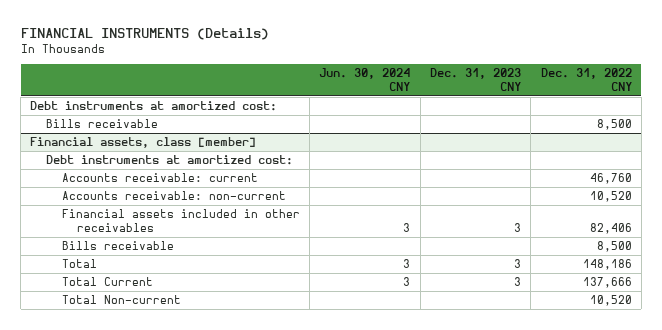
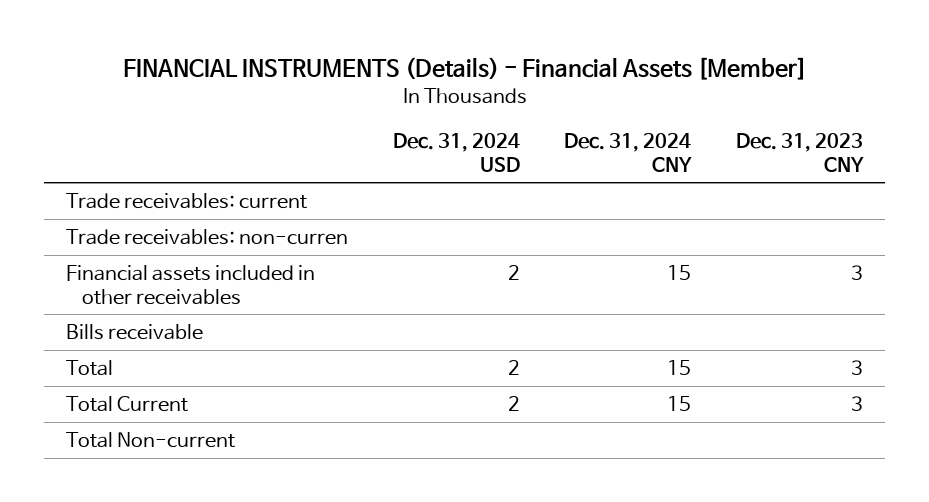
- FINANCIAL INSTRUMENTS (Details)
+ FINANCIAL INSTRUMENTS (Details) - Financial Assets [Member]
- | Jun. 30, 2024 CNY | Dec. 31, 2023 CNY | Dec. 31, 2022 CNY
+ | Dec. 31, 2024 USD | Dec. 31, 2024 CNY | Dec. 31, 2023 CNY
- Debt instruments at amortized cost:
+ Trade receivables: current
+ Trade receivables: non-curren
+ Financial assets included in other receivables | 2 | 15 | 3
- Financial assets, class [member]
- Debt instruments at amortized cost:
- Accounts receivable: current | | | 46,760
- Accounts receivable: non-current | | | 10,520
- Financial assets included in other receivables | 3 | 3 | 82,406
- Bills receivable | | | 8,500
- Total | 3 | 3 | 148,186
- Total Current | 3 | 3 | 137,666
- Total Non-current | | | 10,520
+ Total | 2 | 15 | 3
+ Total Current | 2 | 15 | 3
+ Total Non-current

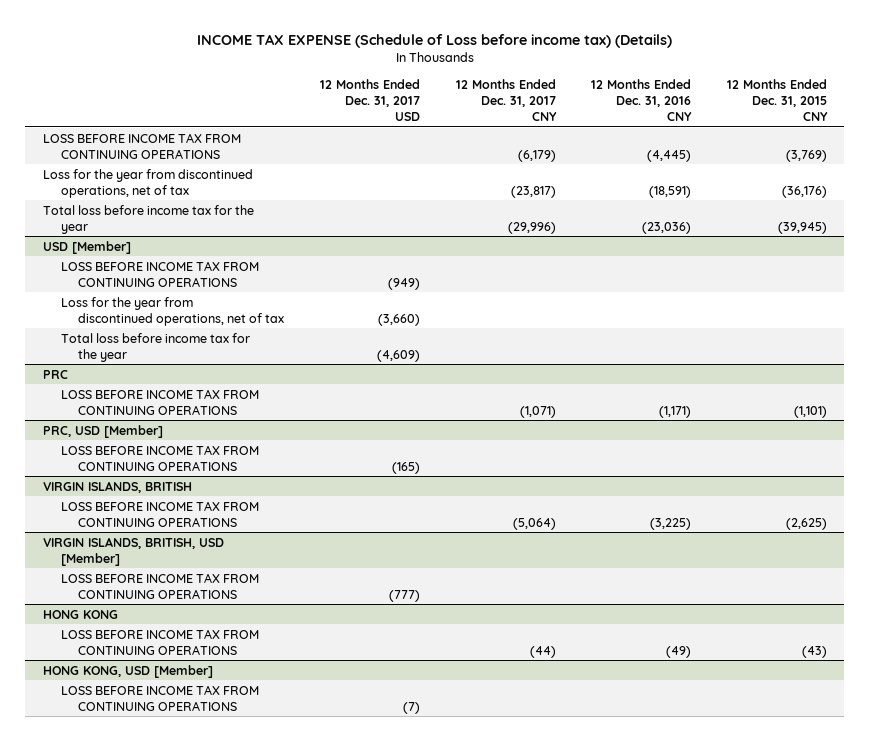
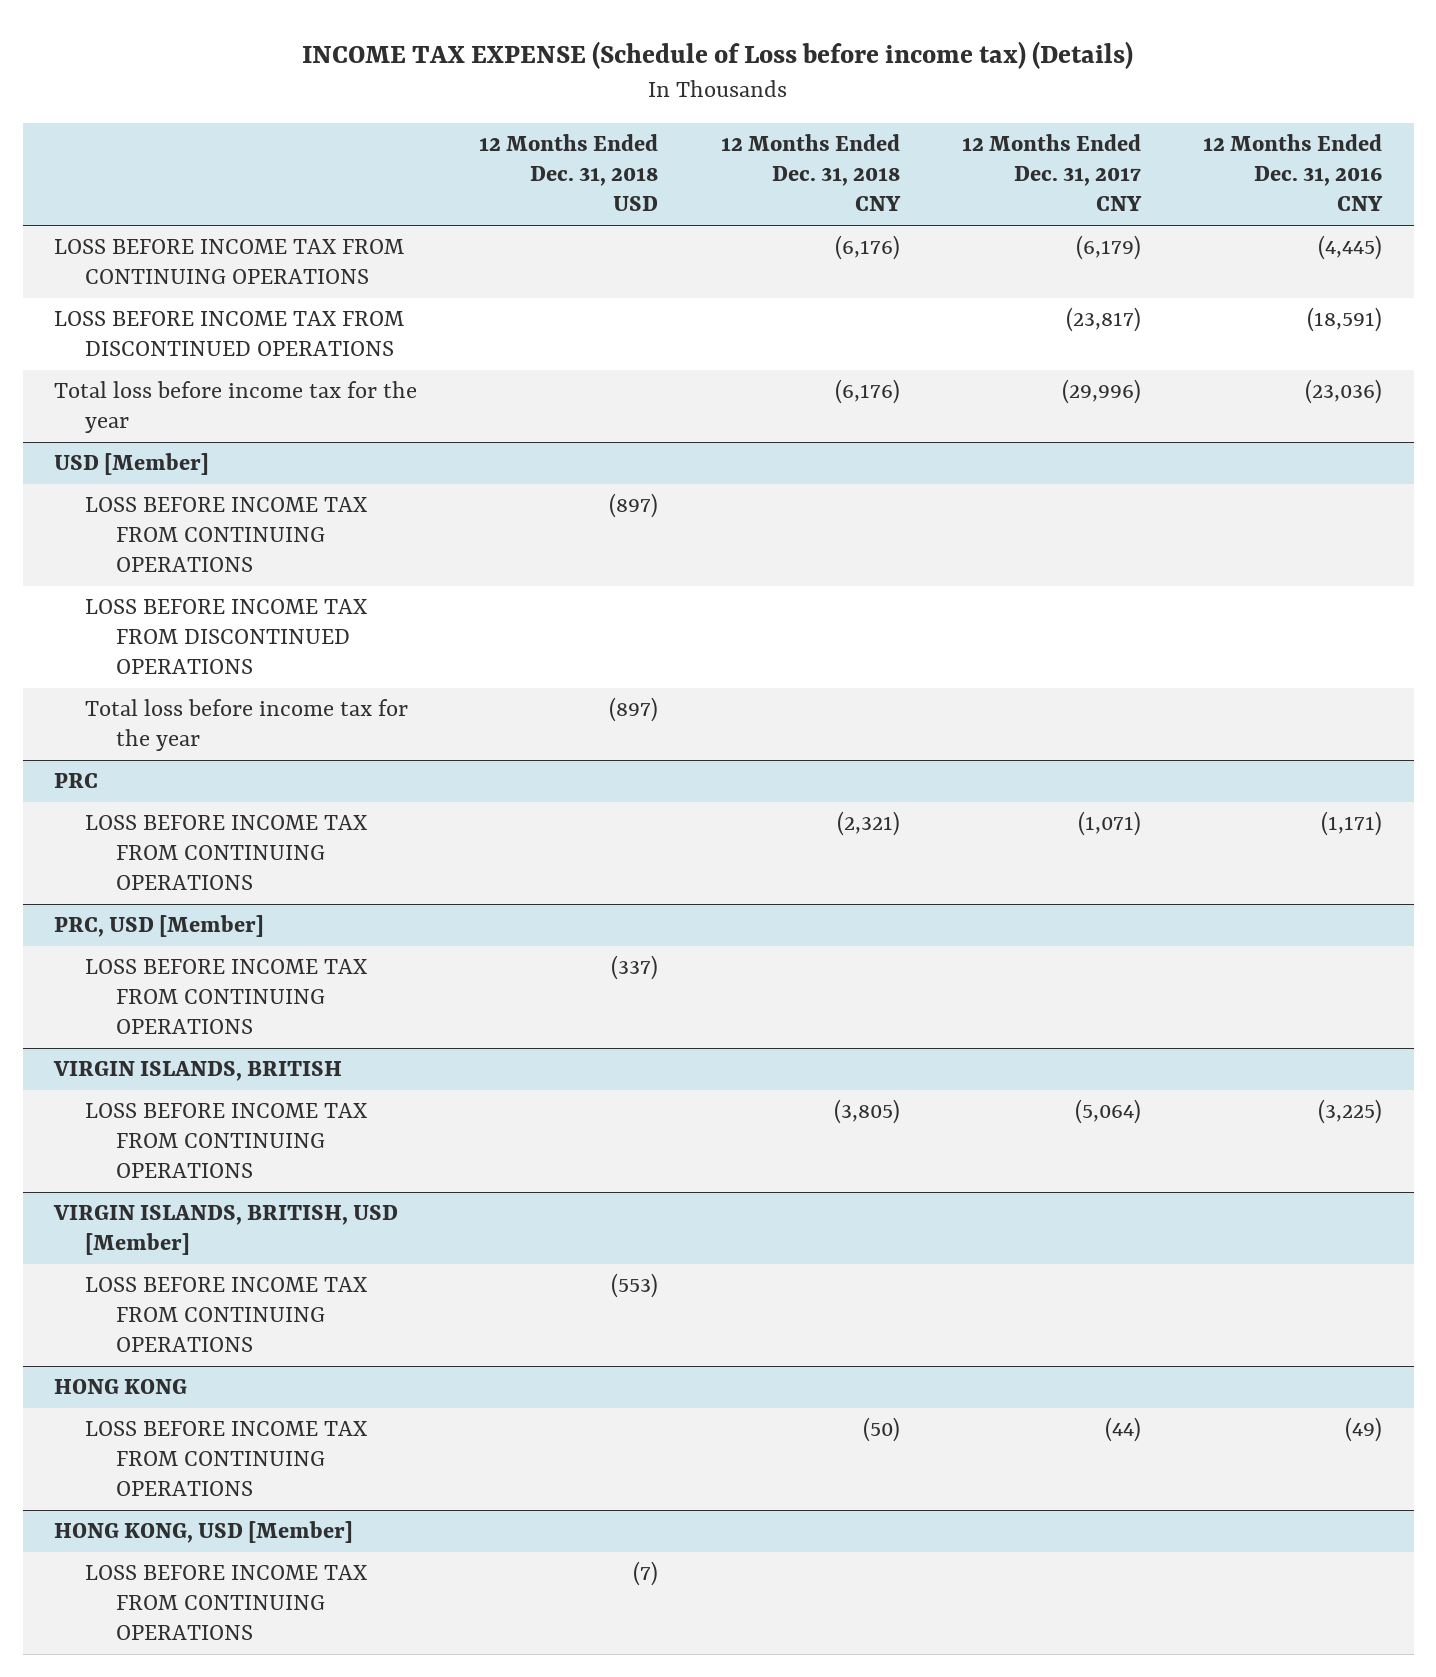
- | 12 Months Ended Dec. 31, 2017 USD | 12 Months Ended Dec. 31, 2017 CNY | 12 Months Ended Dec. 31, 2016 CNY | 12 Months Ended Dec. 31, 2015 CNY
+ | 12 Months Ended Dec. 31, 2018 USD | 12 Months Ended Dec. 31, 2018 CNY | 12 Months Ended Dec. 31, 2017 CNY | 12 Months Ended Dec. 31, 2016 CNY
- Loss for the year from discontinued operations, net of tax | | (23,817) | (18,591) | (36,176)
+ LOSS BEFORE INCOME TAX FROM DISCONTINUED OPERATIONS | | | (23,817) | (18,591)
@ USD [Member]
- Loss for the year from discontinued operations, net of tax | (3,660) | | |
+ LOSS BEFORE INCOME TAX FROM DISCONTINUED OPERATIONS

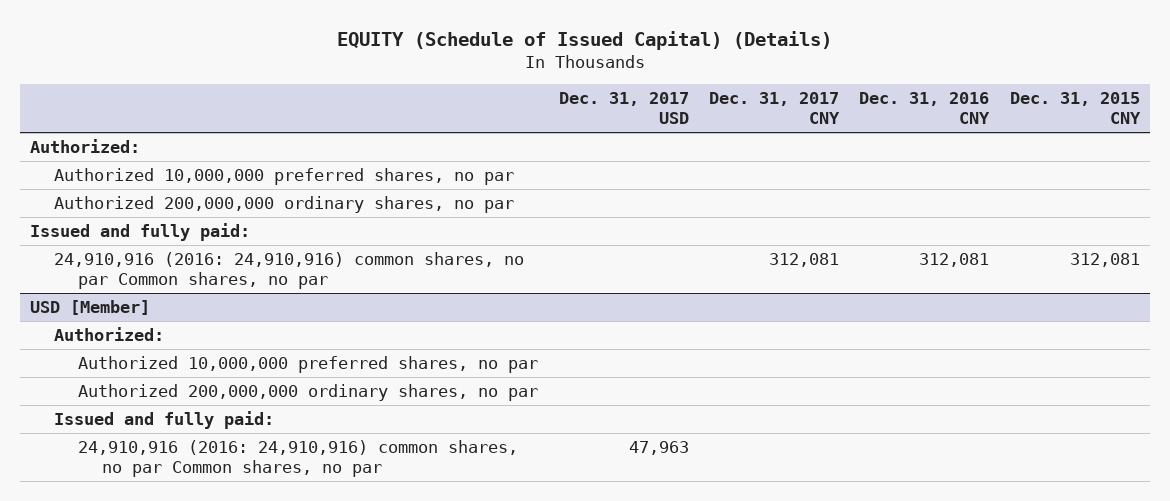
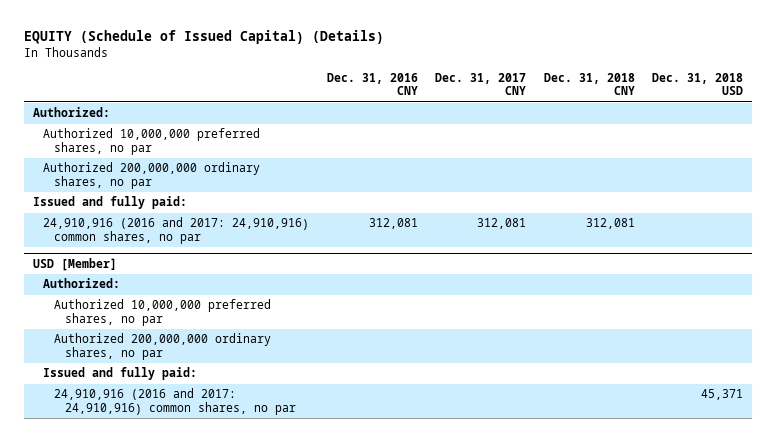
- | Dec. 31, 2017 USD | Dec. 31, 2017 CNY | Dec. 31, 2016 CNY | Dec. 31, 2015 CNY
+ | Dec. 31, 2016 CNY | Dec. 31, 2017 CNY | Dec. 31, 2018 CNY | Dec. 31, 2018 USD
- 24,910,916 (2016: 24,910,916) common shares, no par Common shares, no par | | 312,081 | 312,081 | 312,081
+ 24,910,916 (2016 and 2017: 24,910,916) common shares, no par | 312,081 | 312,081 | 312,081 |
@ USD [Member]
- 24,910,916 (2016: 24,910,916) common shares, no par Common shares, no par | 47,963 | | |
+ 24,910,916 (2016 and 2017: 24,910,916) common shares, no par | | | | 45,371

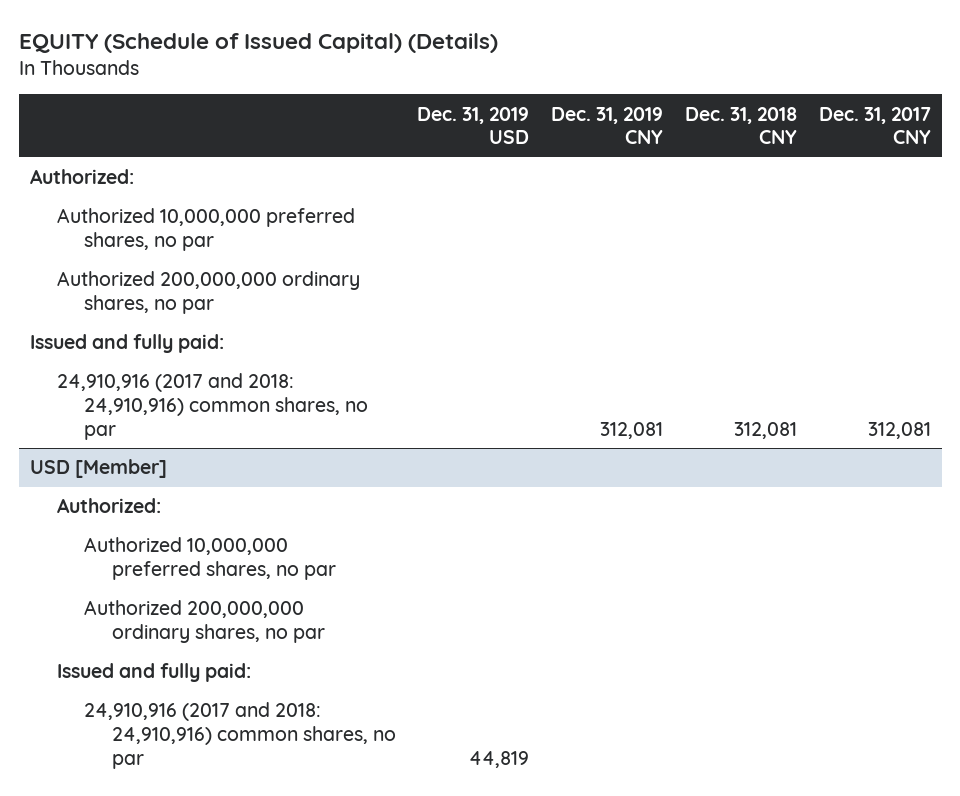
- | Dec. 31, 2016 CNY | Dec. 31, 2017 CNY | Dec. 31, 2018 CNY | Dec. 31, 2018 USD
+ | Dec. 31, 2019 USD | Dec. 31, 2019 CNY | Dec. 31, 2018 CNY | Dec. 31, 2017 CNY
- 24,910,916 (2016 and 2017: 24,910,916) common shares, no par | 312,081 | 312,081 | 312,081 |
+ 24,910,916 (2017 and 2018: 24,910,916) common shares, no par | | 312,081 | 312,081 | 312,081
@ USD [Member]
- 24,910,916 (2016 and 2017: 24,910,916) common shares, no par | | | | 45,371
+ 24,910,916 (2017 and 2018: 24,910,916) common shares, no par | 44,819 | | |

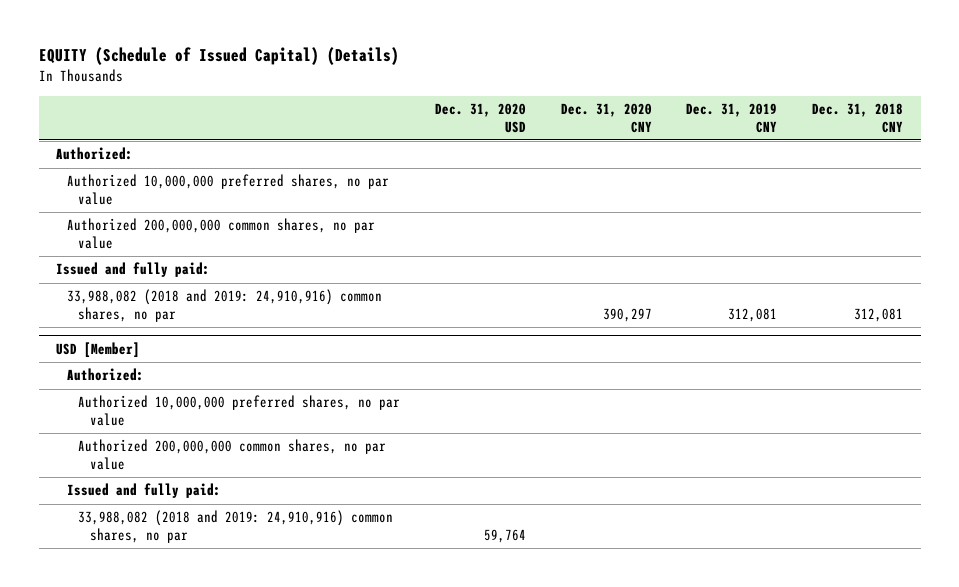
- | Dec. 31, 2019 USD | Dec. 31, 2019 CNY | Dec. 31, 2018 CNY | Dec. 31, 2017 CNY
+ | Dec. 31, 2020 USD | Dec. 31, 2020 CNY | Dec. 31, 2019 CNY | Dec. 31, 2018 CNY
- Authorized 10,000,000 preferred shares, no par
- Authorized 200,000,000 ordinary shares, no par
+ Authorized 10,000,000 preferred shares, no par value
+ Authorized 200,000,000 common shares, no par value
- 24,910,916 (2017 and 2018: 24,910,916) common shares, no par | | 312,081 | 312,081 | 312,081
+ 33,988,082 (2018 and 2019: 24,910,916) common shares, no par | | 390,297 | 312,081 | 312,081
@ USD [Member]
- Authorized 10,000,000 preferred shares, no par
- Authorized 200,000,000 ordinary shares, no par
+ Authorized 10,000,000 preferred shares, no par value
+ Authorized 200,000,000 common shares, no par value
- 24,910,916 (2017 and 2018: 24,910,916) common shares, no par | 44,819 | | |
+ 33,988,082 (2018 and 2019: 24,910,916) common shares, no par | 59,764 | | |

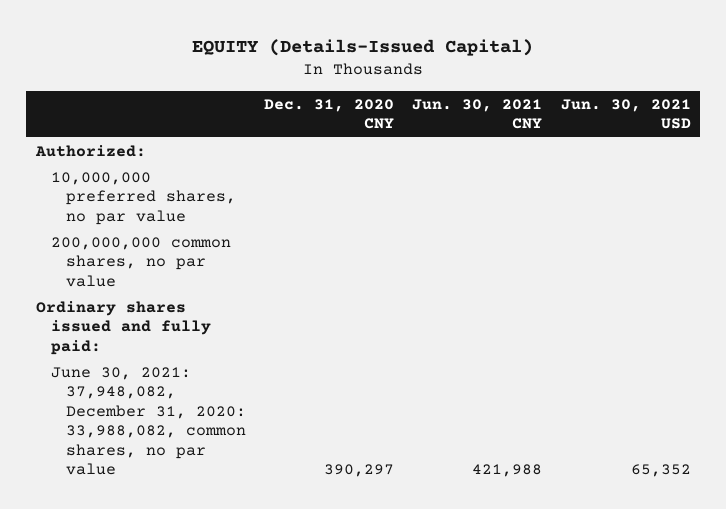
- EQUITY (Schedule of Issued Capital) (Details)
+ EQUITY (Details-Issued Capital)
- | Dec. 31, 2020 USD | Dec. 31, 2020 CNY | Dec. 31, 2019 CNY | Dec. 31, 2018 CNY
+ | Dec. 31, 2020 CNY | Jun. 30, 2021 CNY | Jun. 30, 2021 USD
- Authorized 10,000,000 preferred shares, no par value
- Authorized 200,000,000 common shares, no par value
- Issued and fully paid:
- 33,988,082 (2018 and 2019: 24,910,916) common shares, no par | | 390,297 | 312,081 | 312,081
- USD [Member]
- Authorized:
- Authorized 10,000,000 preferred shares, no par value
- Authorized 200,000,000 common shares, no par value
- Issued and fully paid:
- 33,988,082 (2018 and 2019: 24,910,916) common shares, no par | 59,764 | | |
+ 10,000,000 preferred shares, no par value
+ 200,000,000 common shares, no par value
+ Ordinary shares issued and fully paid:
+ June 30, 2021: 37,948,082, December 31, 2020: 33,988,082, common shares, no par value | 390,297 | 421,988 | 65,352

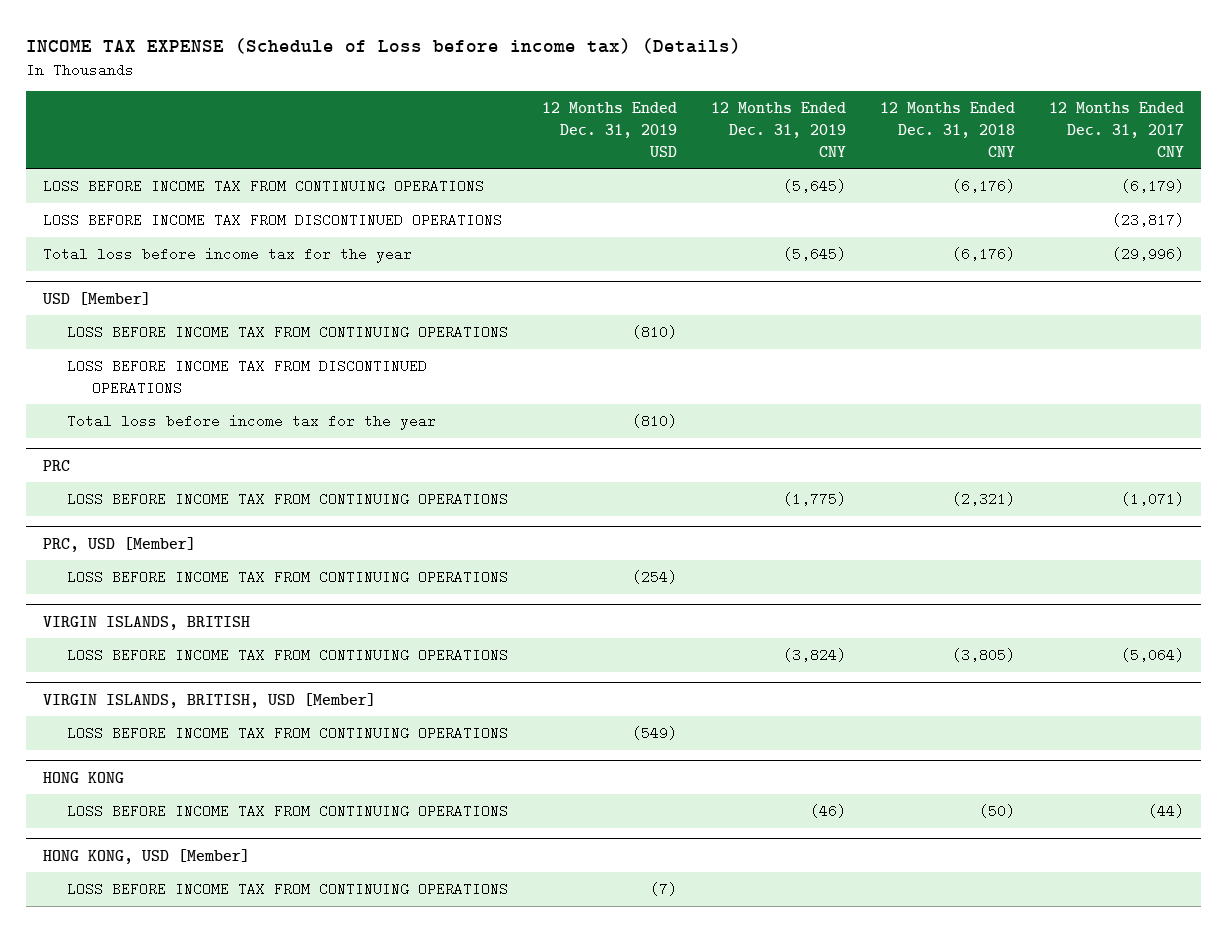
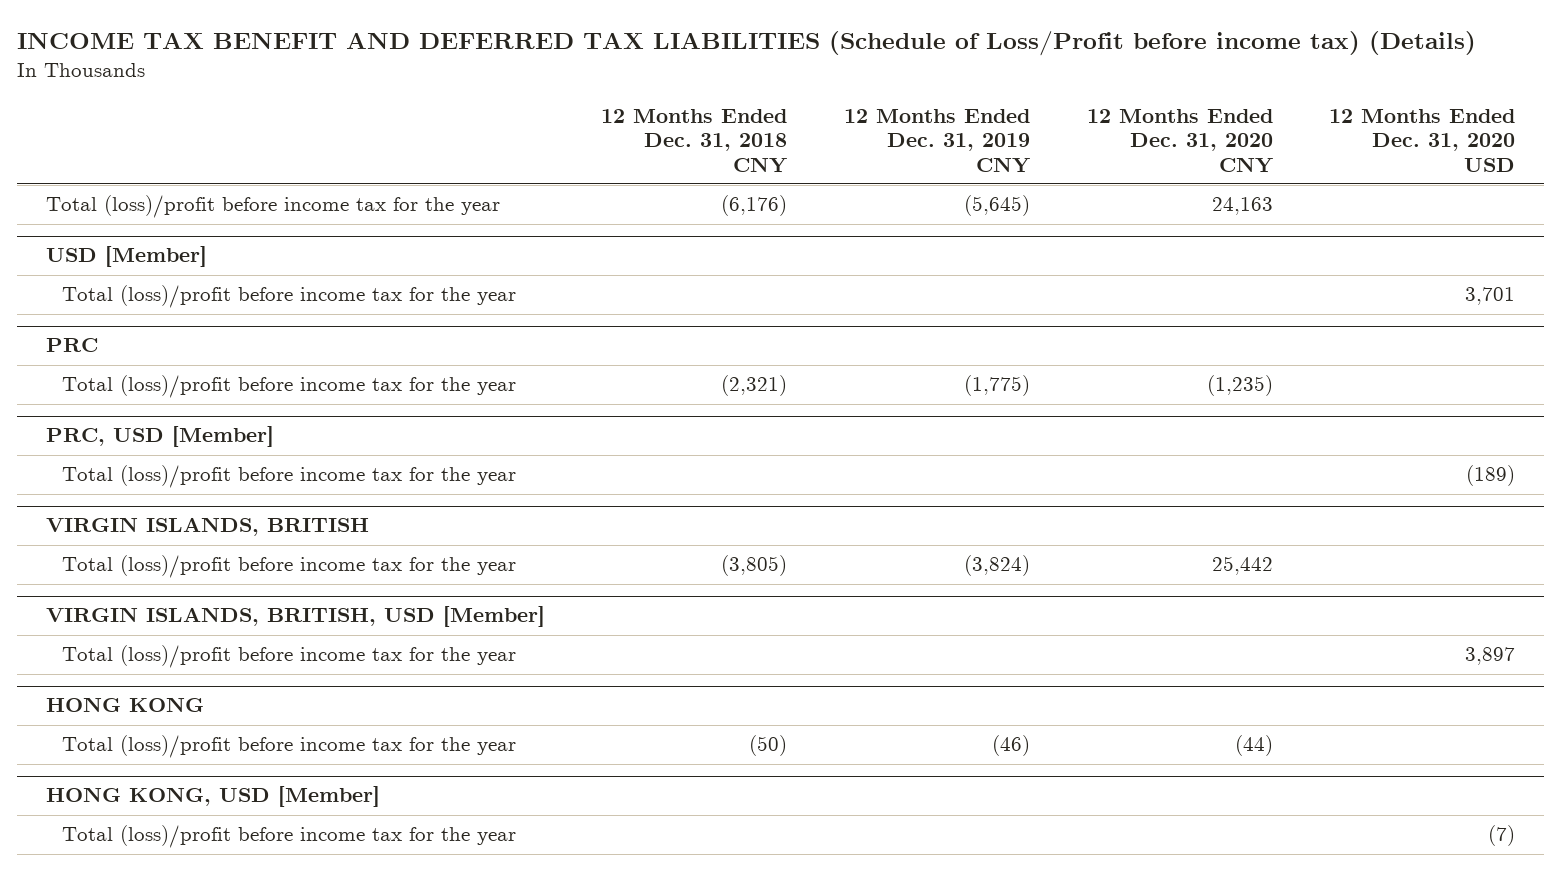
- INCOME TAX EXPENSE (Schedule of Loss before income tax) (Details)
+ INCOME TAX BENEFIT AND DEFERRED TAX LIABILITIES (Schedule of Loss/Profit before income tax) (Details)
- | 12 Months Ended Dec. 31, 2019 USD | 12 Months Ended Dec. 31, 2019 CNY | 12 Months Ended Dec. 31, 2018 CNY | 12 Months Ended Dec. 31, 2017 CNY
+ | 12 Months Ended Dec. 31, 2018 CNY | 12 Months Ended Dec. 31, 2019 CNY | 12 Months Ended Dec. 31, 2020 CNY | 12 Months Ended Dec. 31, 2020 USD
- LOSS BEFORE INCOME TAX FROM CONTINUING OPERATIONS | | (5,645) | (6,176) | (6,179)
- LOSS BEFORE INCOME TAX FROM DISCONTINUED OPERATIONS | | | | (23,817)
- Total loss before income tax for the year | | (5,645) | (6,176) | (29,996)
+ Total (loss)/profit before income tax for the year | (6,176) | (5,645) | 24,163 |
@ USD [Member]
- LOSS BEFORE INCOME TAX FROM CONTINUING OPERATIONS | (810) | | |
- LOSS BEFORE INCOME TAX FROM DISCONTINUED OPERATIONS
- Total loss before income tax for the year | (810) | | |
+ Total (loss)/profit before income tax for the year | | | | 3,701
@ PRC
- LOSS BEFORE INCOME TAX FROM CONTINUING OPERATIONS | | (1,775) | (2,321) | (1,071)
+ Total (loss)/profit before income tax for the year | (2,321) | (1,775) | (1,235) |
@ PRC, USD [Member]
- LOSS BEFORE INCOME TAX FROM CONTINUING OPERATIONS | (254) | | |
+ Total (loss)/profit before income tax for the year | | | | (189)
@ VIRGIN ISLANDS, BRITISH
- LOSS BEFORE INCOME TAX FROM CONTINUING OPERATIONS | | (3,824) | (3,805) | (5,064)
+ Total (loss)/profit before income tax for the year | (3,805) | (3,824) | 25,442 |
@ VIRGIN ISLANDS, BRITISH, USD [Member]
- LOSS BEFORE INCOME TAX FROM CONTINUING OPERATIONS | (549) | | |
+ Total (loss)/profit before income tax for the year | | | | 3,897
@ HONG KONG
- LOSS BEFORE INCOME TAX FROM CONTINUING OPERATIONS | | (46) | (50) | (44)
+ Total (loss)/profit before income tax for the year | (50) | (46) | (44) |
@ HONG KONG, USD [Member]
- LOSS BEFORE INCOME TAX FROM CONTINUING OPERATIONS | (7) | | |
+ Total (loss)/profit before income tax for the year | | | | (7)

